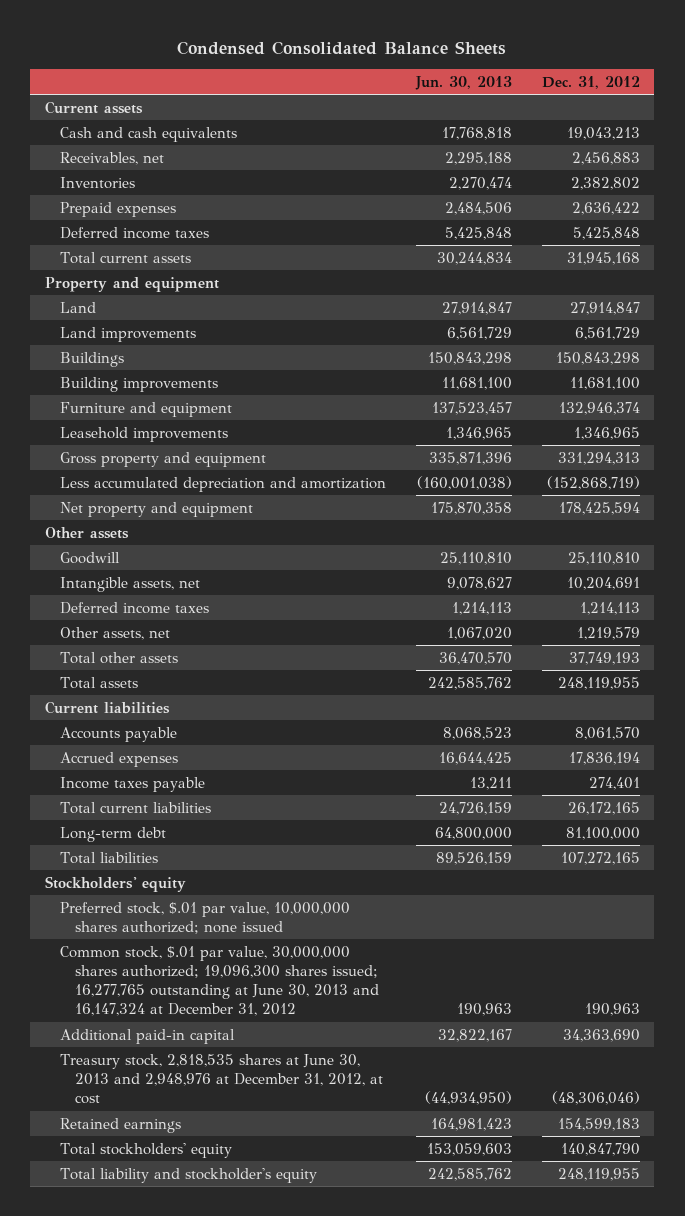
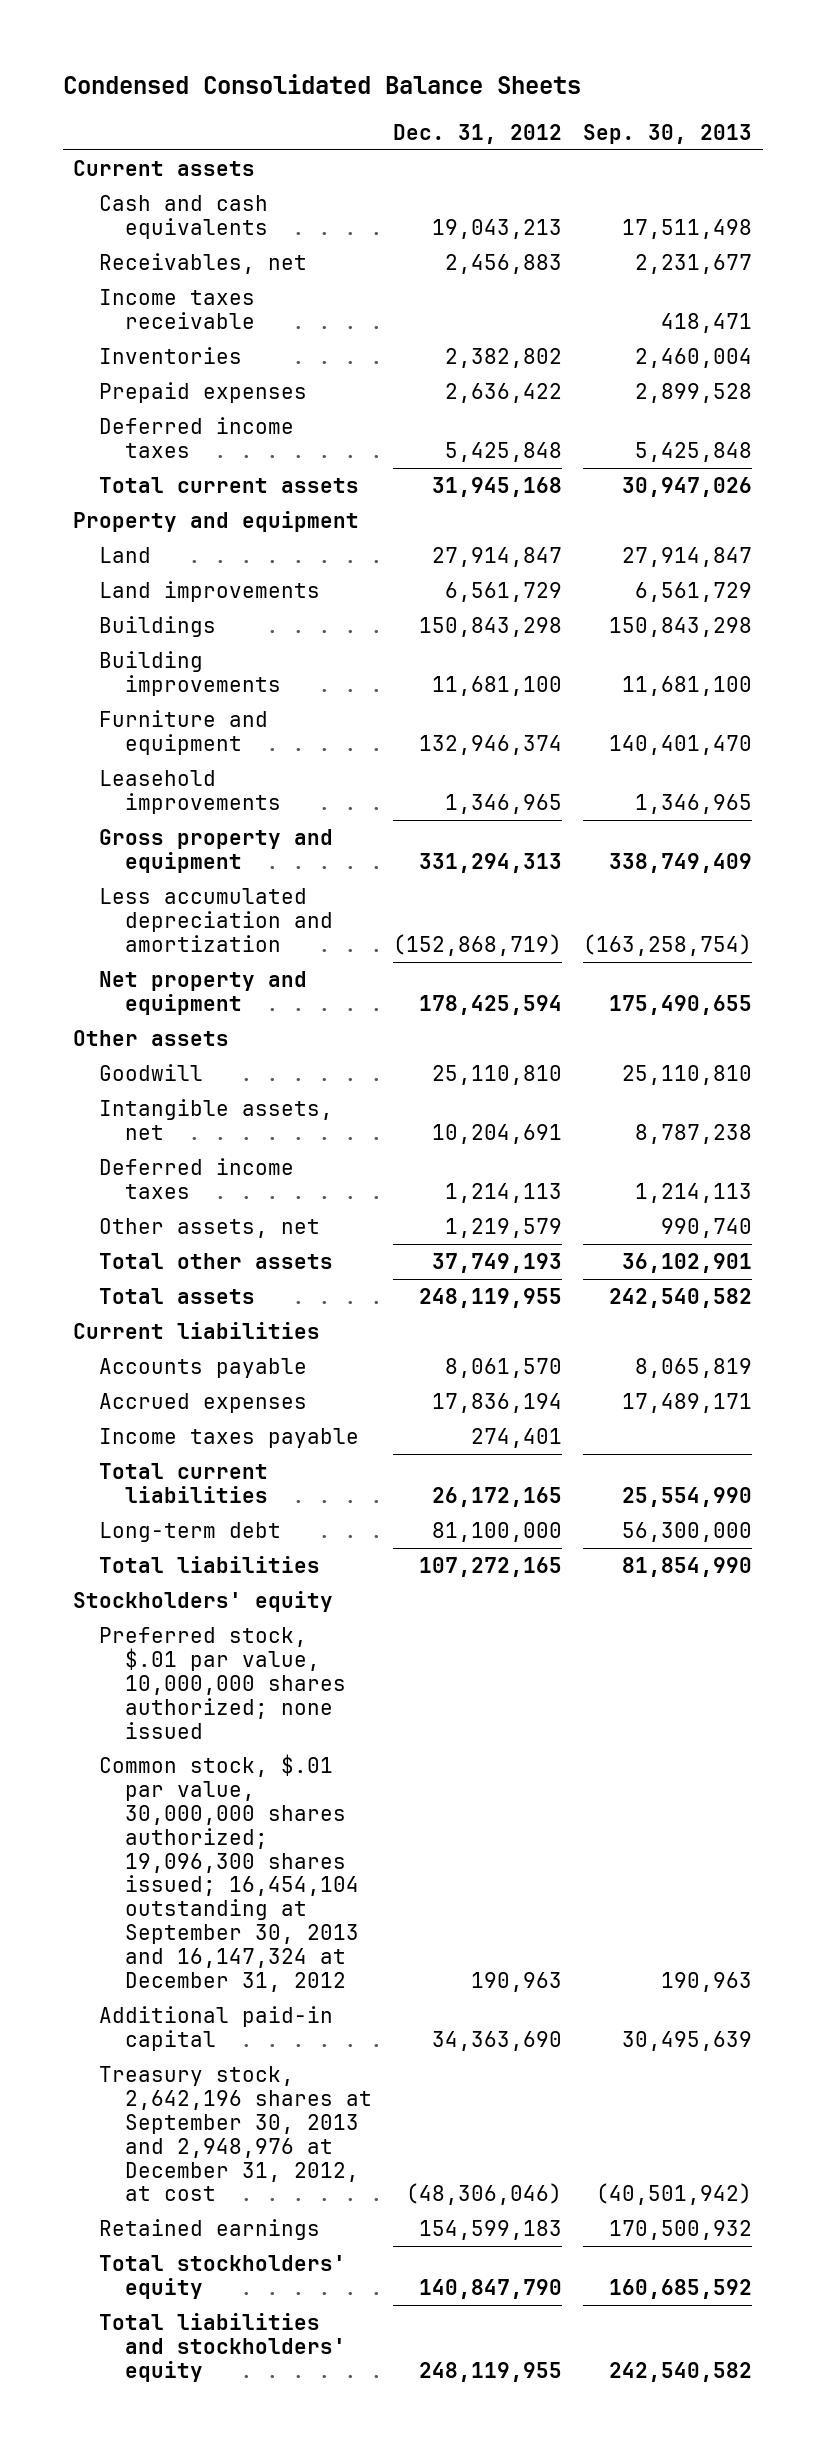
- | Jun. 30, 2013 | Dec. 31, 2012
+ | Dec. 31, 2012 | Sep. 30, 2013
+ Income taxes receivable | | 418,471
- Common stock, $.01 par value, 30,000,000 shares authorized; 19,096,300 shares issued; 16,277,765 outstanding at June 30, 2013 and 16,147,324 at December 31, 2012 | 190,963 | 190,963
+ Common stock, $.01 par value, 30,000,000 shares authorized; 19,096,300 shares issued; 16,454,104 outstanding at September 30, 2013 and 16,147,324 at December 31, 2012 | 190,963 | 190,963
- Treasury stock, 2,818,535 shares at June 30, 2013 and 2,948,976 at December 31, 2012, at cost | (44,934,950) | (48,306,046)
+ Treasury stock, 2,642,196 shares at September 30, 2013 and 2,948,976 at December 31, 2012, at cost | (48,306,046) | (40,501,942)
- Total liability and stockholder's equity | 242,585,762 | 248,119,955
+ Total liabilities and stockholders' equity | 248,119,955 | 242,540,582

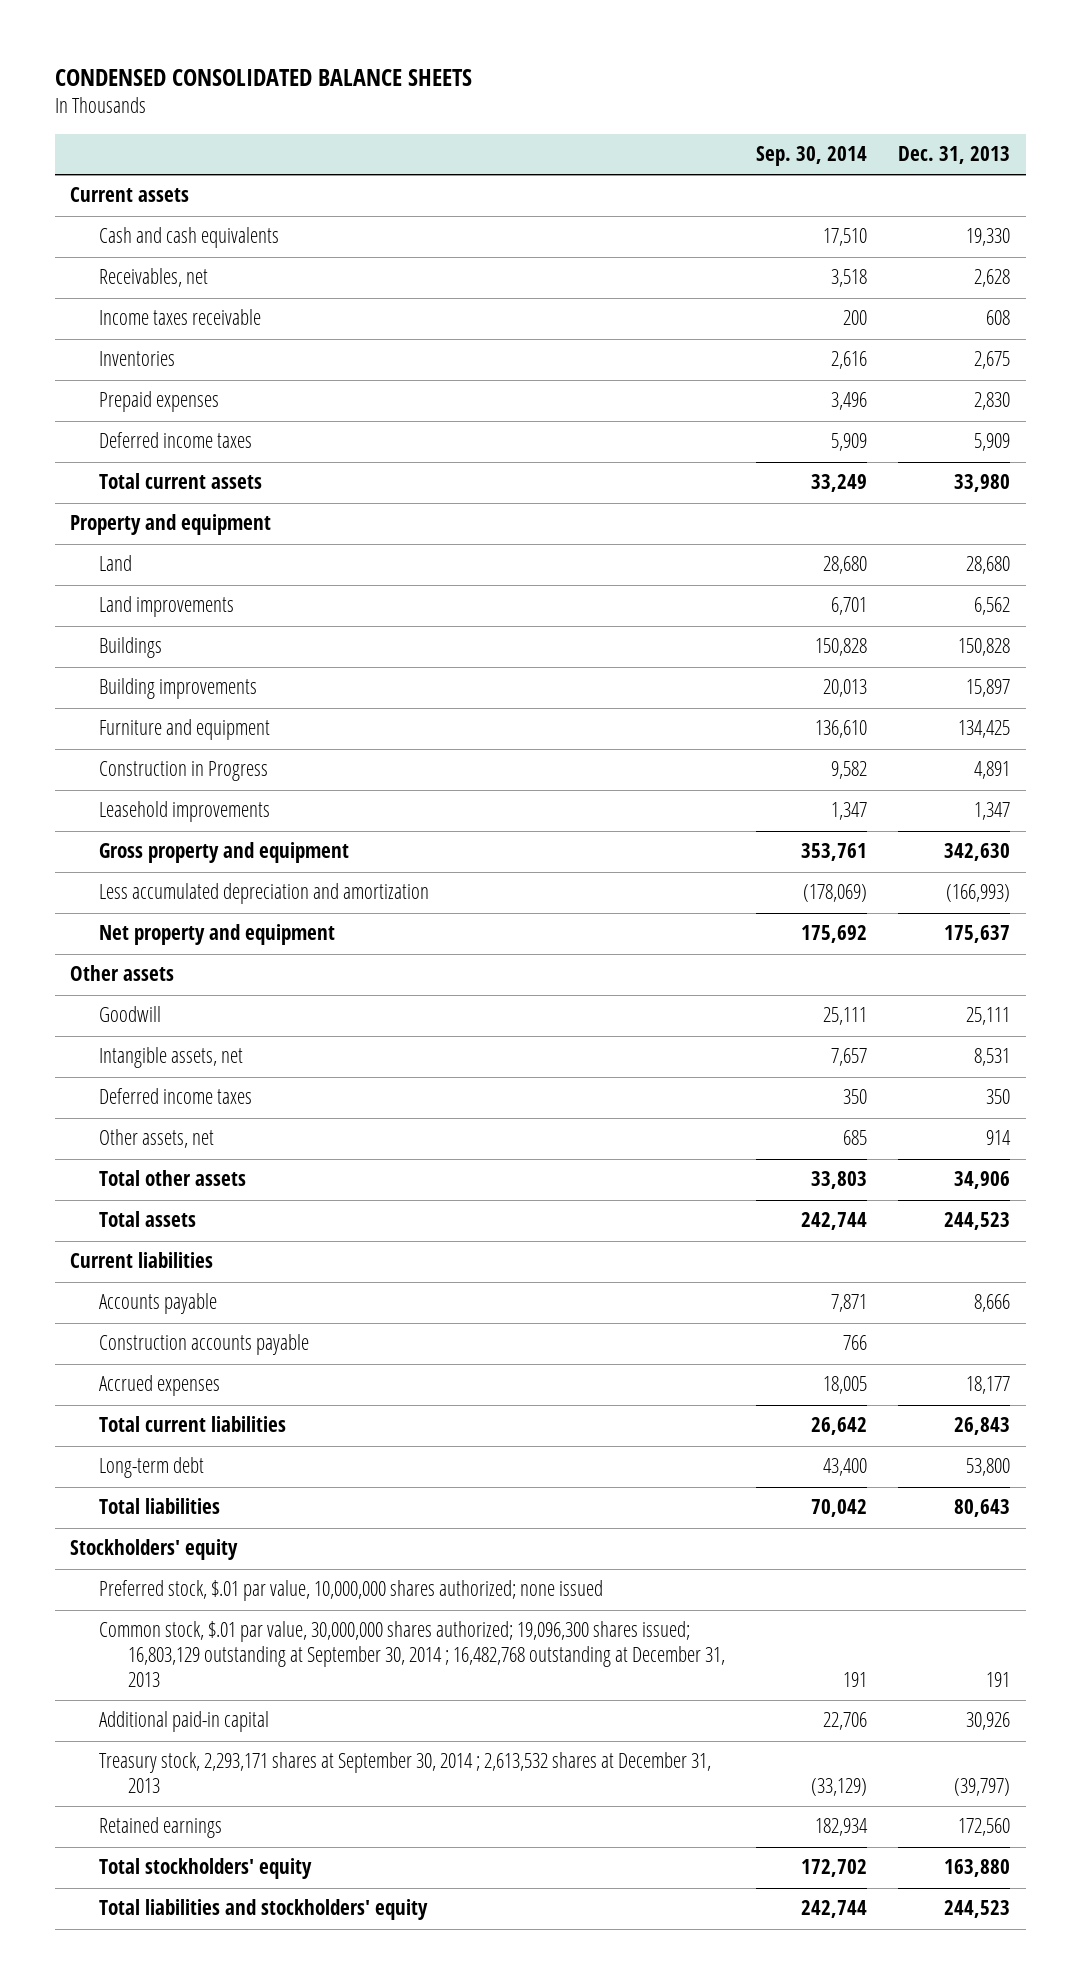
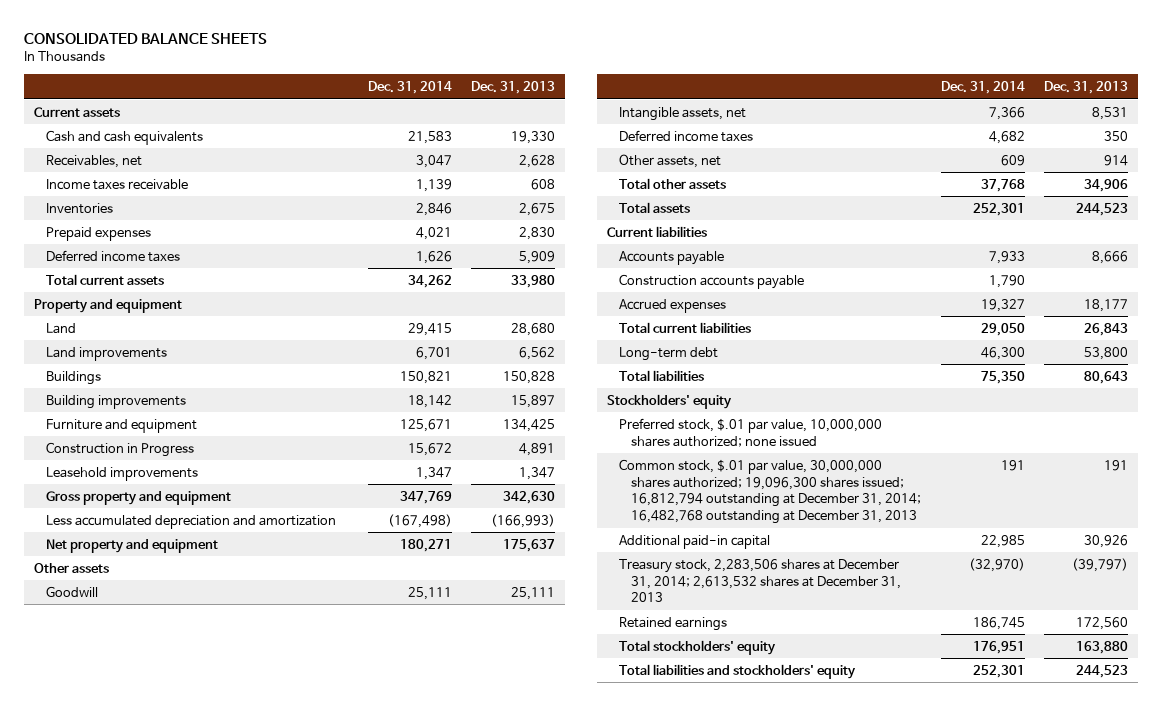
- CONDENSED CONSOLIDATED BALANCE SHEETS
+ CONSOLIDATED BALANCE SHEETS
- | Sep. 30, 2014 | Dec. 31, 2013
+ | Dec. 31, 2014 | Dec. 31, 2013
- Common stock, $.01 par value, 30,000,000 shares authorized; 19,096,300 shares issued; 16,803,129 outstanding at September 30, 2014 ; 16,482,768 outstanding at December 31, 2013 | 191 | 191
+ Common stock, $.01 par value, 30,000,000 shares authorized; 19,096,300 shares issued; 16,812,794 outstanding at December 31, 2014; 16,482,768 outstanding at December 31, 2013 | 191 | 191
- Treasury stock, 2,293,171 shares at September 30, 2014 ; 2,613,532 shares at December 31, 2013 | (33,129) | (39,797)
+ Treasury stock, 2,283,506 shares at December 31, 2014; 2,613,532 shares at December 31, 2013 | (32,970) | (39,797)

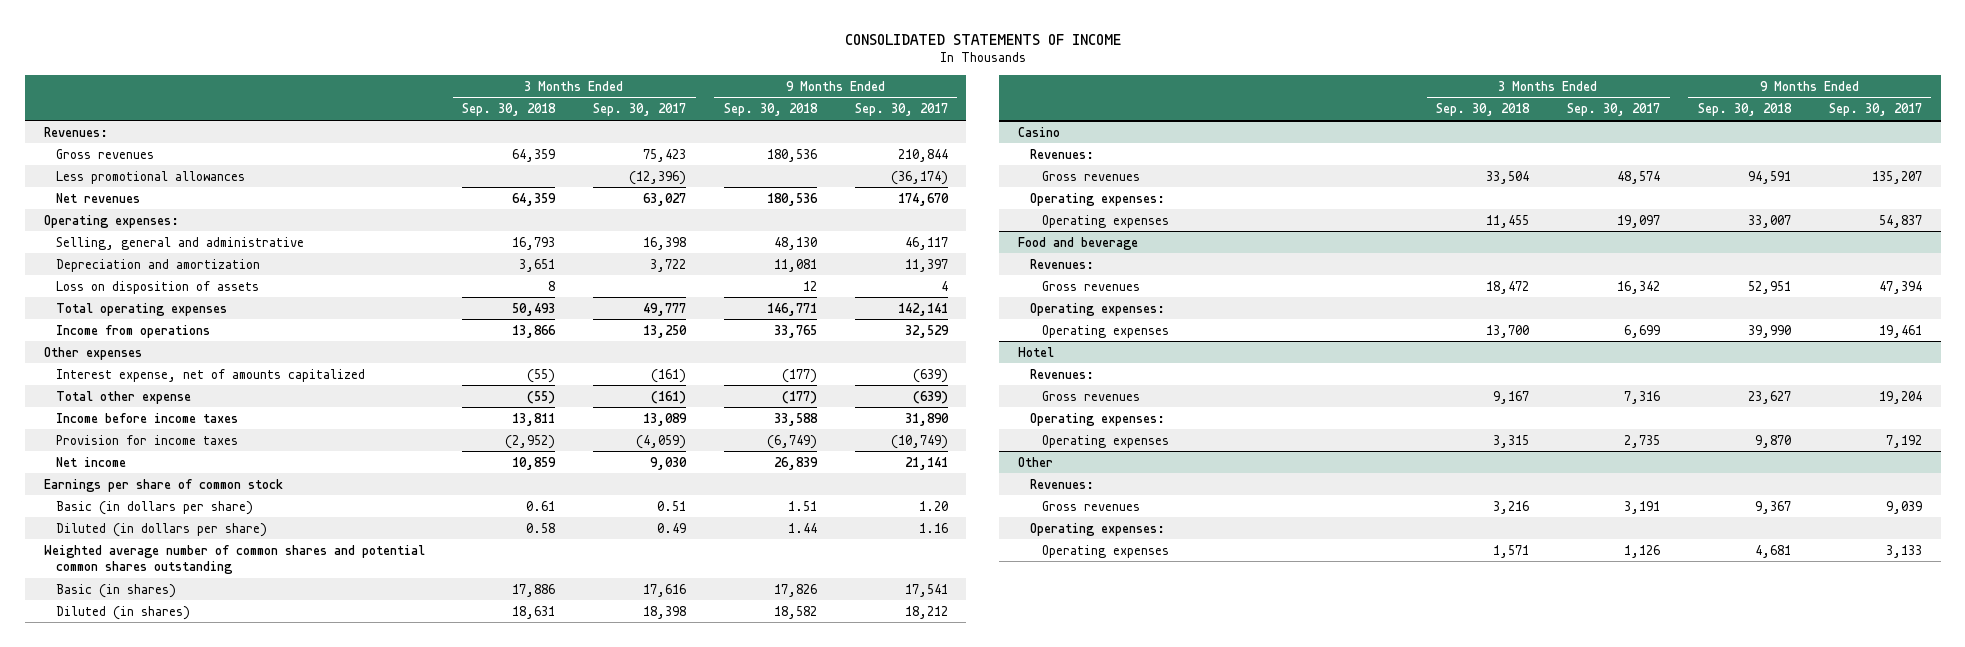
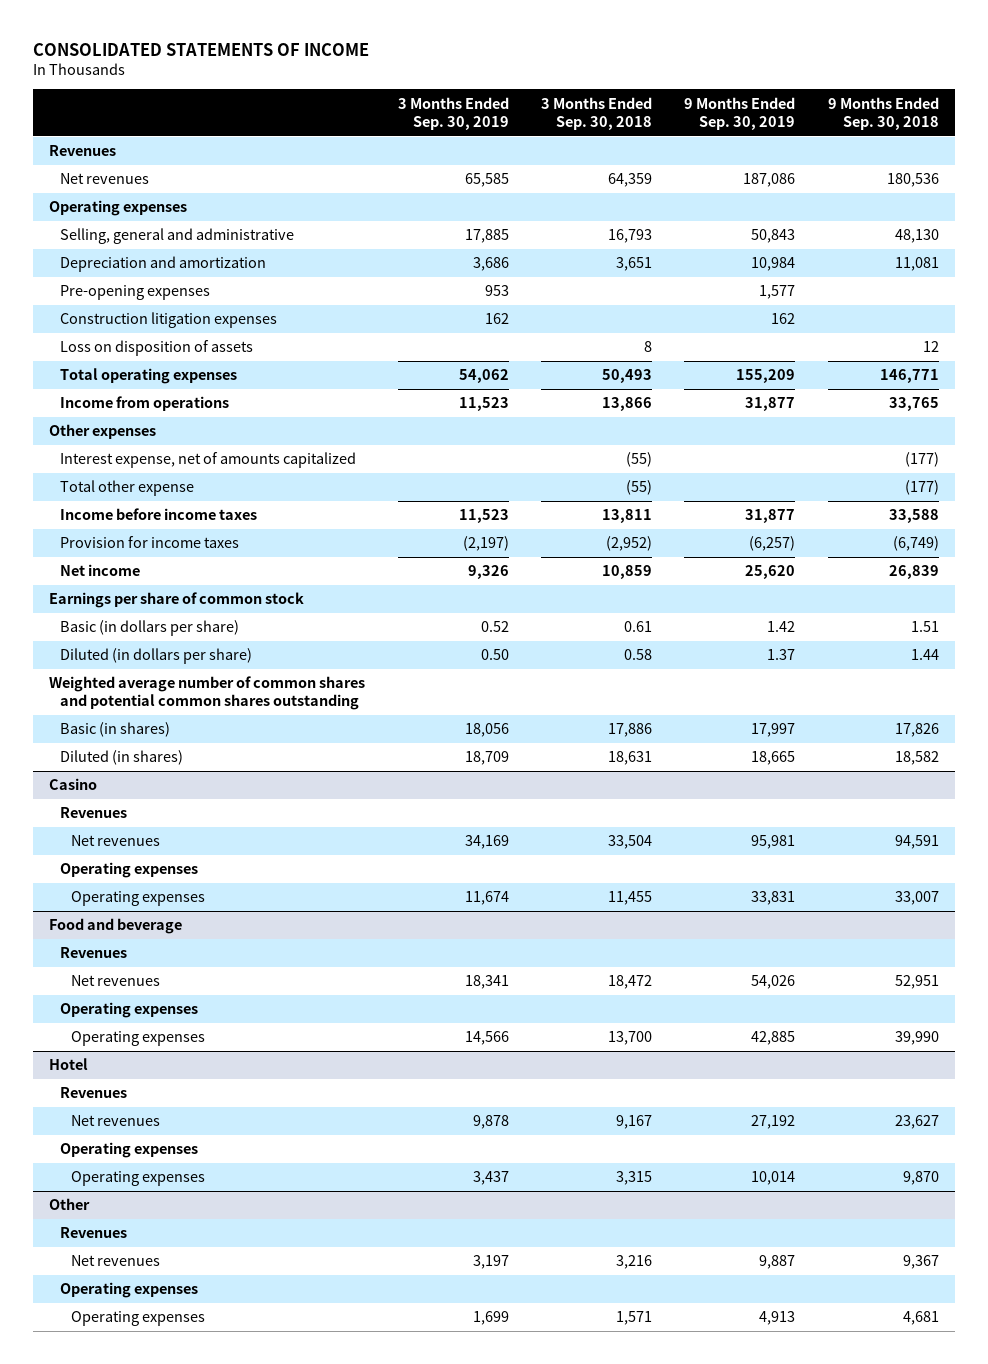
- | 3 Months Ended Sep. 30, 2018 | 3 Months Ended Sep. 30, 2017 | 9 Months Ended Sep. 30, 2018 | 9 Months Ended Sep. 30, 2017
+ | 3 Months Ended Sep. 30, 2019 | 3 Months Ended Sep. 30, 2018 | 9 Months Ended Sep. 30, 2019 | 9 Months Ended Sep. 30, 2018
- Revenues:
- Gross revenues | 64,359 | 75,423 | 180,536 | 210,844
- Less promotional allowances | | (12,396) | | (36,174)
+ Revenues
- Operating expenses:
+ Operating expenses
+ Pre-opening expenses | 953 | | 1,577 |
+ Construction litigation expenses | 162 | | 162 |
@ Casino
- Revenues:
- Gross revenues | 33,504 | 48,574 | 94,591 | 135,207
- Operating expenses:
+ Revenues
+ Net revenues | 34,169 | 33,504 | 95,981 | 94,591
+ Operating expenses
@ Food and beverage
- Revenues:
- Gross revenues | 18,472 | 16,342 | 52,951 | 47,394
- Operating expenses:
+ Revenues
+ Net revenues | 18,341 | 18,472 | 54,026 | 52,951
+ Operating expenses
@ Hotel
- Revenues:
- Gross revenues | 9,167 | 7,316 | 23,627 | 19,204
- Operating expenses:
+ Revenues
+ Net revenues | 9,878 | 9,167 | 27,192 | 23,627
+ Operating expenses
@ Other
- Revenues:
- Gross revenues | 3,216 | 3,191 | 9,367 | 9,039
- Operating expenses:
+ Revenues
+ Net revenues | 3,197 | 3,216 | 9,887 | 9,367
+ Operating expenses

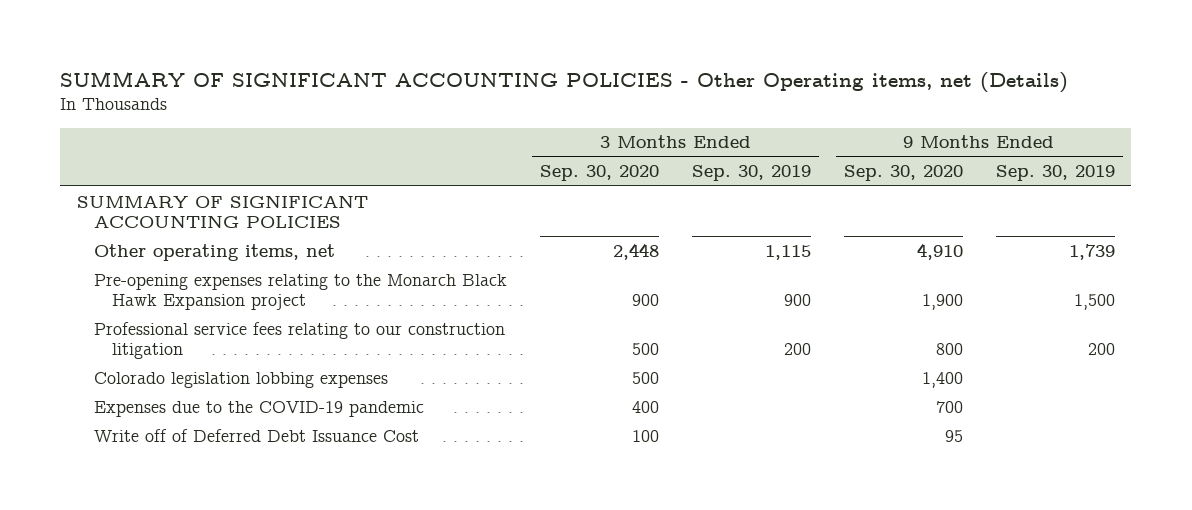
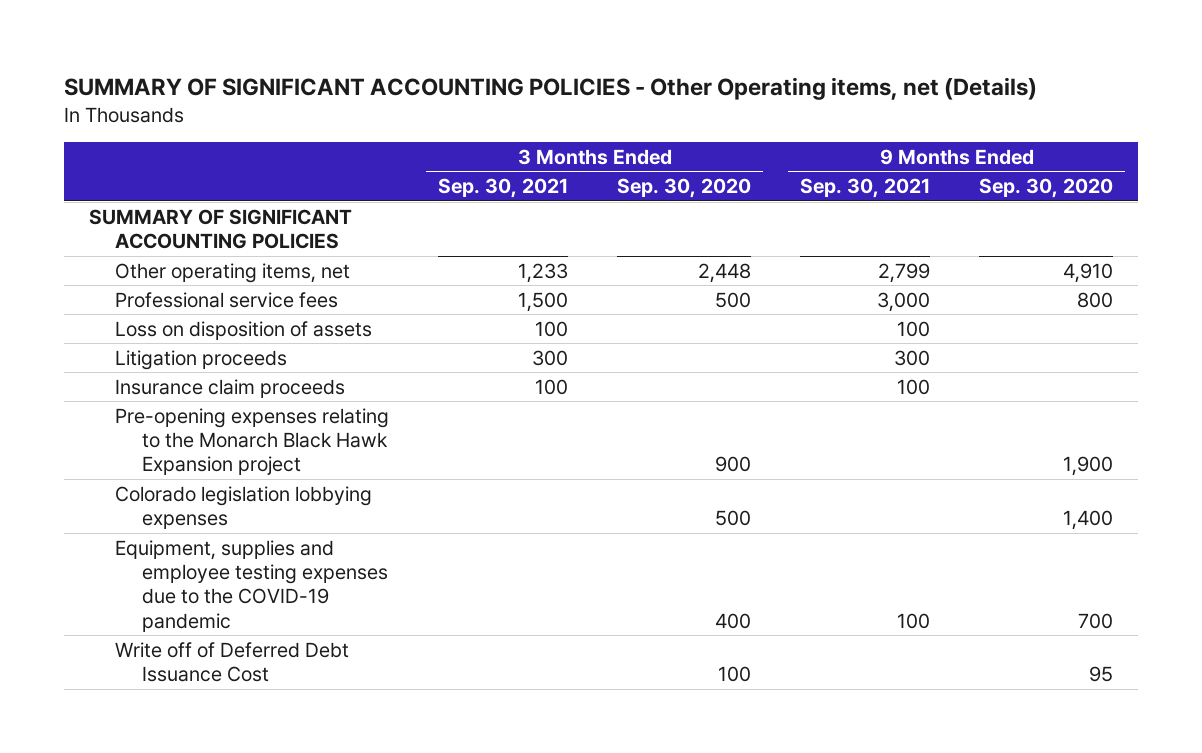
- | 3 Months Ended Sep. 30, 2020 | 3 Months Ended Sep. 30, 2019 | 9 Months Ended Sep. 30, 2020 | 9 Months Ended Sep. 30, 2019
+ | 3 Months Ended Sep. 30, 2021 | 3 Months Ended Sep. 30, 2020 | 9 Months Ended Sep. 30, 2021 | 9 Months Ended Sep. 30, 2020
+ Professional service fees | 1,500 | 500 | 3,000 | 800
+ Loss on disposition of assets | 100 | | 100 |
+ Litigation proceeds | 300 | | 300 |
+ Insurance claim proceeds | 100 | | 100 |
- Professional service fees relating to our construction litigation | 500 | 200 | 800 | 200
- Colorado legislation lobbing expenses | 500 | | 1,400 |
- Expenses due to the COVID-19 pandemic | 400 | | 700 |
+ Colorado legislation lobbying expenses | | 500 | | 1,400
+ Equipment, supplies and employee testing expenses due to the COVID-19 pandemic | | 400 | 100 | 700

